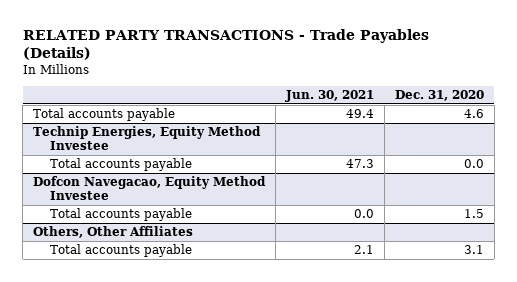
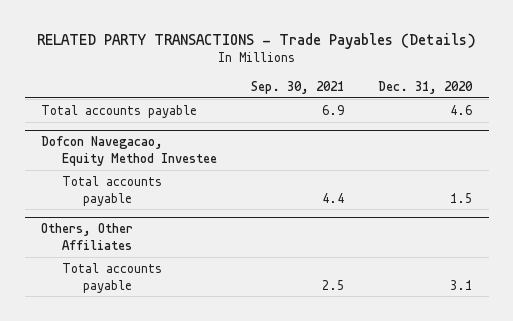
- | Jun. 30, 2021 | Dec. 31, 2020
+ | Sep. 30, 2021 | Dec. 31, 2020
- Technip Energies, Equity Method Investee
- Total accounts payable | 47.3 | 0.0

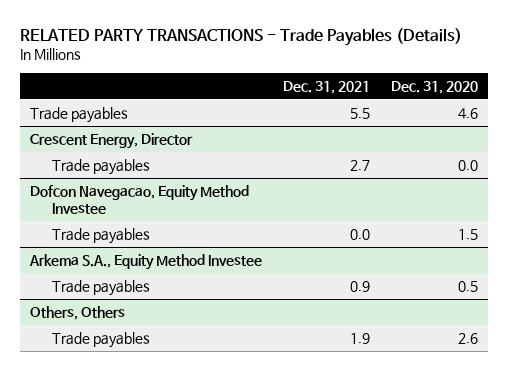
- | Sep. 30, 2021 | Dec. 31, 2020
+ | Dec. 31, 2021 | Dec. 31, 2020
- Total accounts payable | 6.9 | 4.6
+ Trade payables | 5.5 | 4.6
+ Crescent Energy, Director
+ Trade payables | 2.7 | 0.0
@ Dofcon Navegacao, Equity Method Investee
- Total accounts payable | 4.4 | 1.5
- Others, Other Affiliates
- Total accounts payable | 2.5 | 3.1
@ Dofcon Navegacao, Equity Method Investee
+ Trade payables | 0.0 | 1.5
+ Arkema S.A., Equity Method Investee
+ Trade payables | 0.9 | 0.5
+ Others, Others
+ Trade payables | 1.9 | 2.6

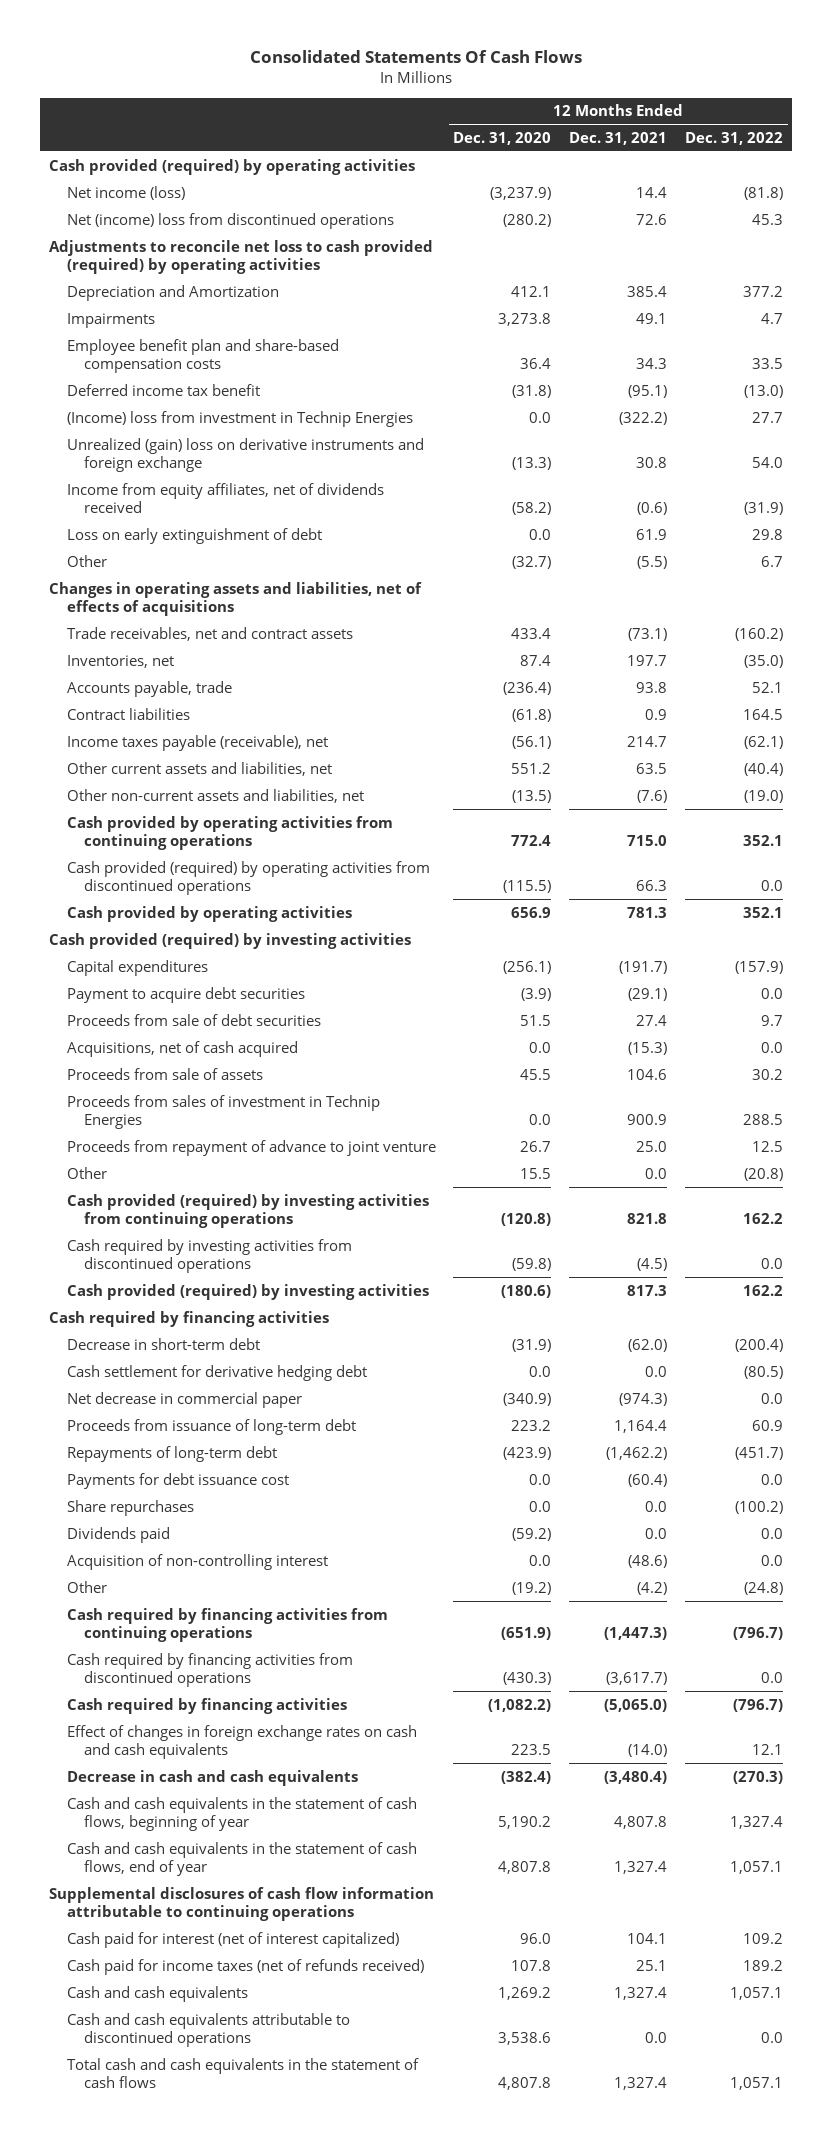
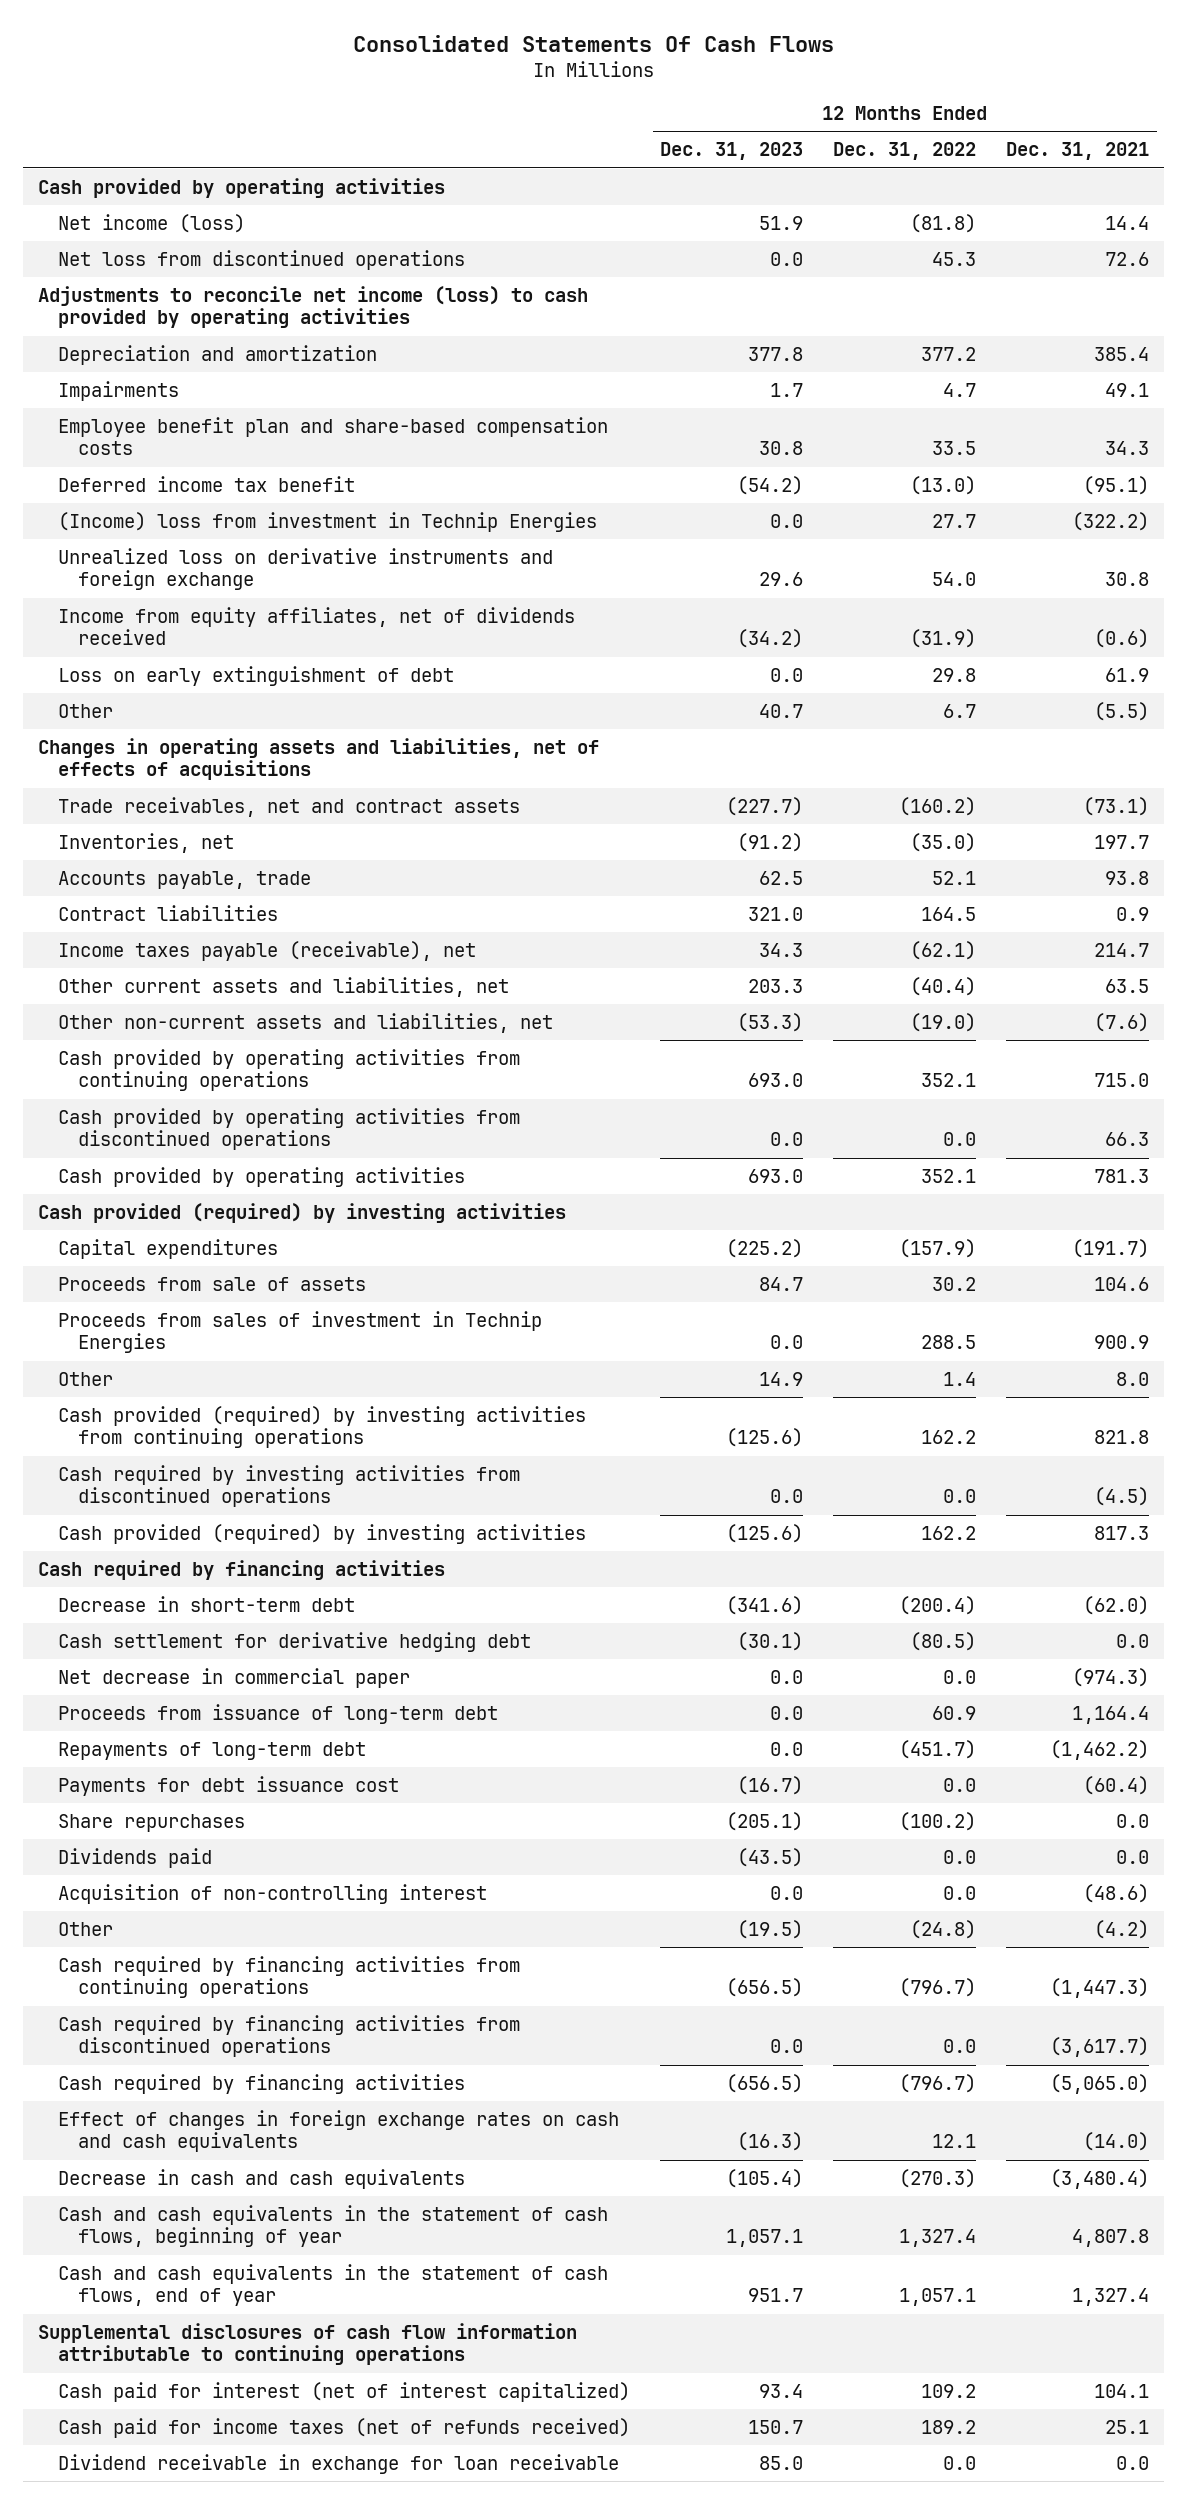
- | 12 Months Ended Dec. 31, 2020 | 12 Months Ended Dec. 31, 2021 | 12 Months Ended Dec. 31, 2022
+ | 12 Months Ended Dec. 31, 2023 | 12 Months Ended Dec. 31, 2022 | 12 Months Ended Dec. 31, 2021
- Cash provided (required) by operating activities
+ Cash provided by operating activities
- Net (income) loss from discontinued operations | (280.2) | 72.6 | 45.3
- Adjustments to reconcile net loss to cash provided (required) by operating activities
- Depreciation and Amortization | 412.1 | 385.4 | 377.2
+ Net loss from discontinued operations | 0.0 | 45.3 | 72.6
+ Adjustments to reconcile net income (loss) to cash provided by operating activities
+ Depreciation and amortization | 377.8 | 377.2 | 385.4
- Unrealized (gain) loss on derivative instruments and foreign exchange | (13.3) | 30.8 | 54.0
+ Unrealized loss on derivative instruments and foreign exchange | 29.6 | 54.0 | 30.8
- Cash provided (required) by operating activities from discontinued operations | (115.5) | 66.3 | 0.0
+ Cash provided by operating activities from discontinued operations | 0.0 | 0.0 | 66.3
- Payment to acquire debt securities | (3.9) | (29.1) | 0.0
- Proceeds from sale of debt securities | 51.5 | 27.4 | 9.7
- Acquisitions, net of cash acquired | 0.0 | (15.3) | 0.0
- Proceeds from repayment of advance to joint venture | 26.7 | 25.0 | 12.5
- Other | 15.5 | 0.0 | (20.8)
+ Other | 14.9 | 1.4 | 8.0
- Cash and cash equivalents | 1,269.2 | 1,327.4 | 1,057.1
- Cash and cash equivalents attributable to discontinued operations | 3,538.6 | 0.0 | 0.0
- Total cash and cash equivalents in the statement of cash flows | 4,807.8 | 1,327.4 | 1,057.1
+ Dividend receivable in exchange for loan receivable | 85.0 | 0.0 | 0.0

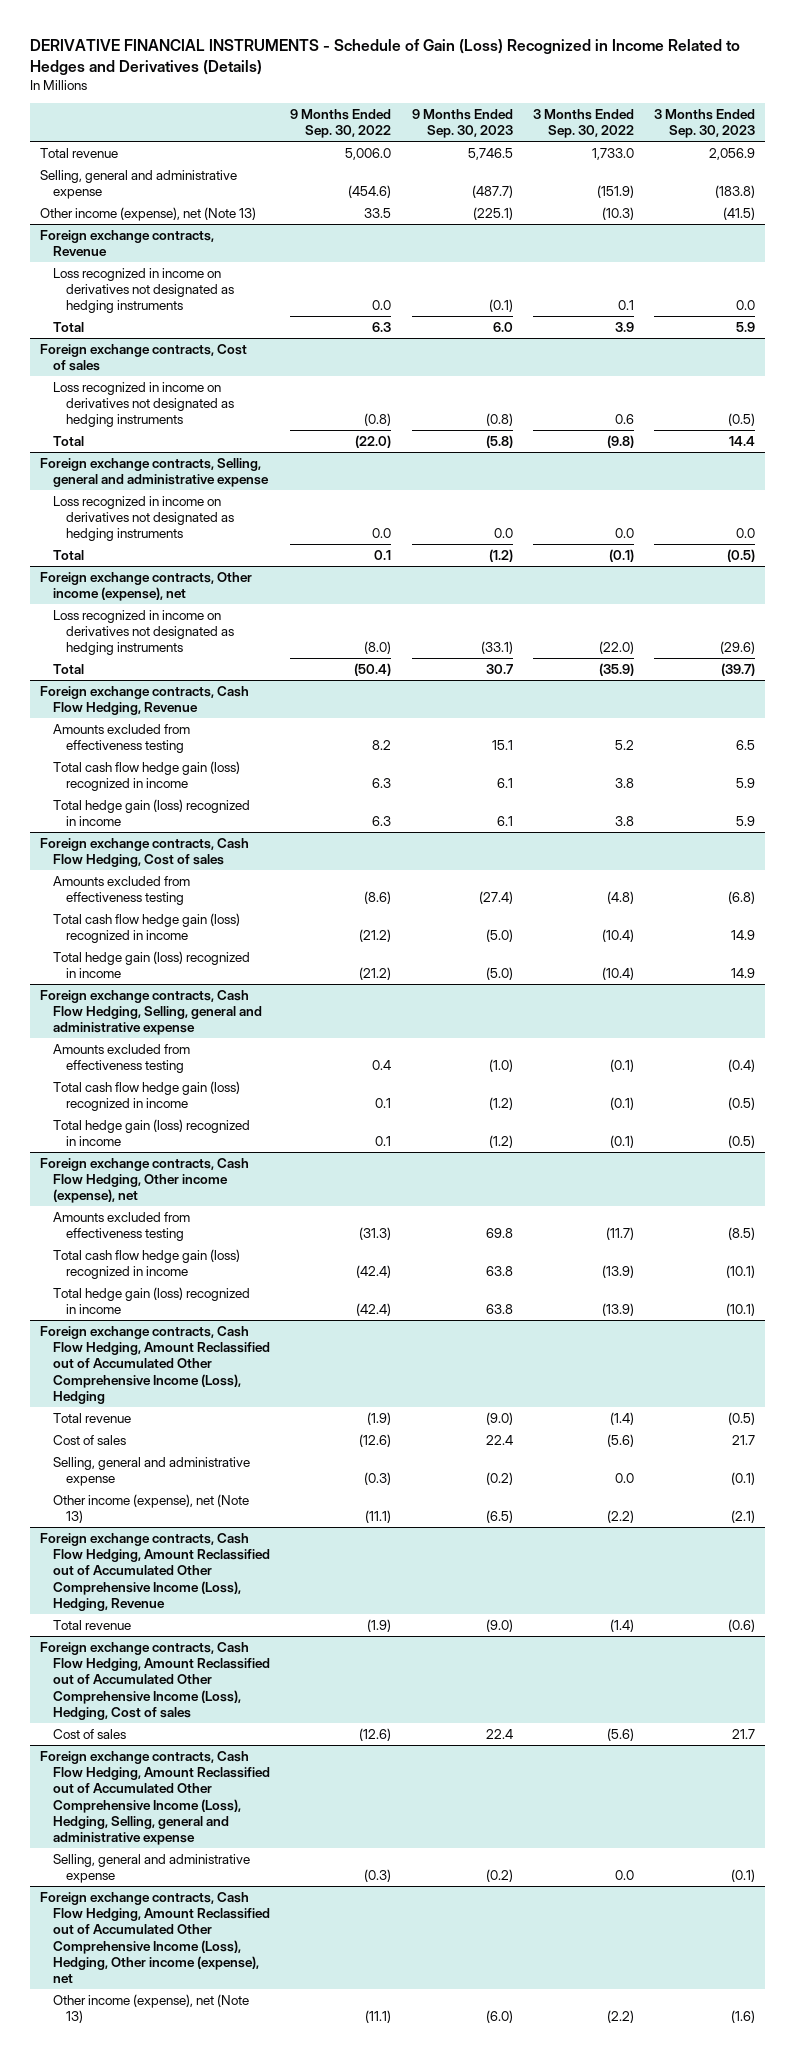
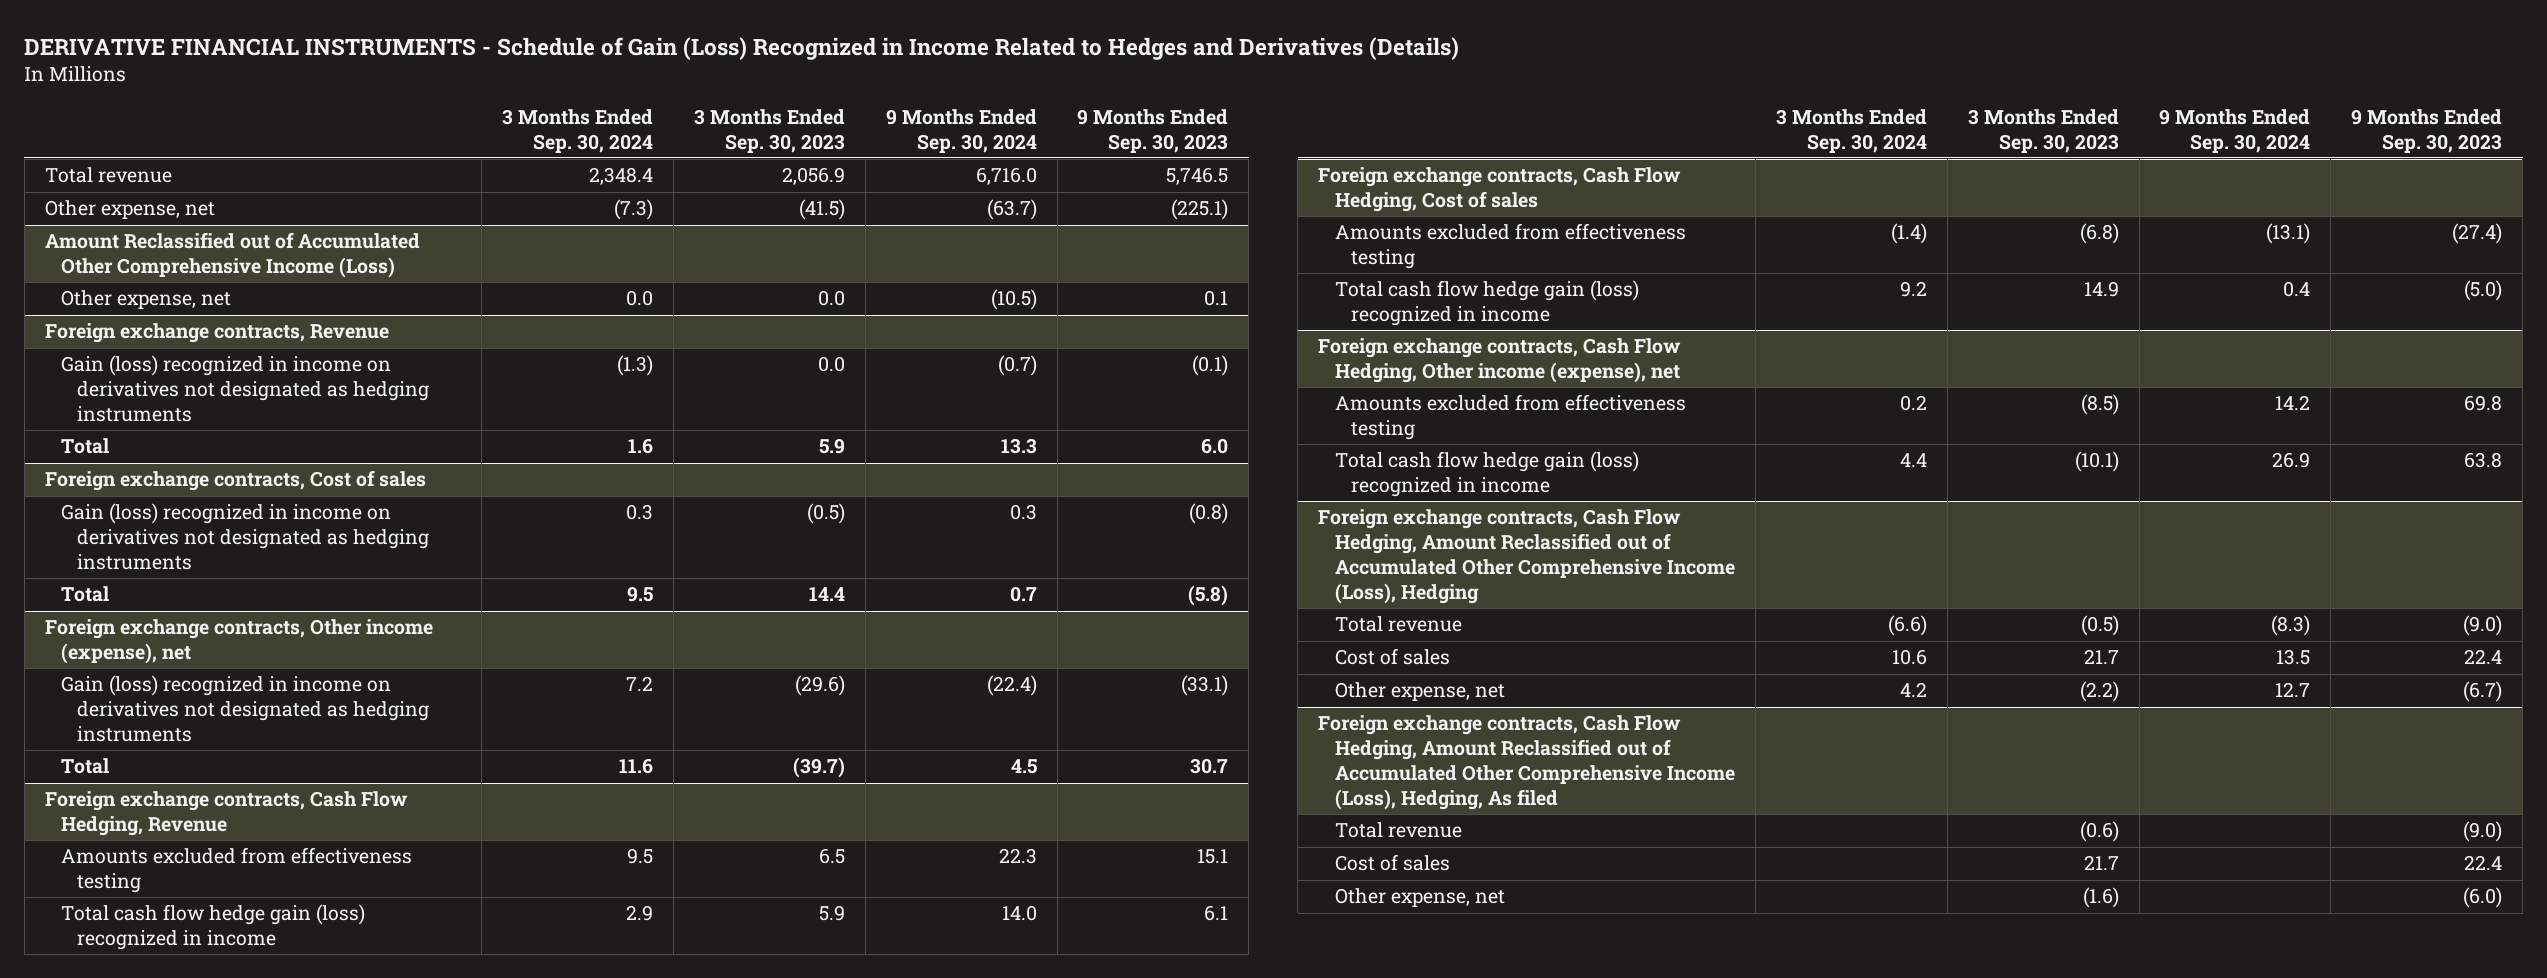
- | 9 Months Ended Sep. 30, 2022 | 9 Months Ended Sep. 30, 2023 | 3 Months Ended Sep. 30, 2022 | 3 Months Ended Sep. 30, 2023
+ | 3 Months Ended Sep. 30, 2024 | 3 Months Ended Sep. 30, 2023 | 9 Months Ended Sep. 30, 2024 | 9 Months Ended Sep. 30, 2023
- Selling, general and administrative expense | (454.6) | (487.7) | (151.9) | (183.8)
- Other income (expense), net (Note 13) | 33.5 | (225.1) | (10.3) | (41.5)
+ Other expense, net | (7.3) | (41.5) | (63.7) | (225.1)
+ Amount Reclassified out of Accumulated Other Comprehensive Income (Loss)
+ Other expense, net | 0.0 | 0.0 | (10.5) | 0.1
@ Foreign exchange contracts, Revenue
- Loss recognized in income on derivatives not designated as hedging instruments | 0.0 | (0.1) | 0.1 | 0.0
+ Gain (loss) recognized in income on derivatives not designated as hedging instruments | (1.3) | 0.0 | (0.7) | (0.1)
@ Foreign exchange contracts, Cost of sales
- Loss recognized in income on derivatives not designated as hedging instruments | (0.8) | (0.8) | 0.6 | (0.5)
+ Gain (loss) recognized in income on derivatives not designated as hedging instruments | 0.3 | (0.5) | 0.3 | (0.8)
- Foreign exchange contracts, Selling, general and administrative expense
- Loss recognized in income on derivatives not designated as hedging instruments | 0.0 | 0.0 | 0.0 | 0.0
- Total | 0.1 | (1.2) | (0.1) | (0.5)
@ Foreign exchange contracts, Other income (expense), net
- Loss recognized in income on derivatives not designated as hedging instruments | (8.0) | (33.1) | (22.0) | (29.6)
+ Gain (loss) recognized in income on derivatives not designated as hedging instruments | 7.2 | (29.6) | (22.4) | (33.1)
@ Foreign exchange contracts, Cash Flow Hedging, Revenue
- Total hedge gain (loss) recognized in income | 6.3 | 6.1 | 3.8 | 5.9
@ Foreign exchange contracts, Cash Flow Hedging, Cost of sales
- Total hedge gain (loss) recognized in income | (21.2) | (5.0) | (10.4) | 14.9
- Foreign exchange contracts, Cash Flow Hedging, Selling, general and administrative expense
- Amounts excluded from effectiveness testing | 0.4 | (1.0) | (0.1) | (0.4)
- Total cash flow hedge gain (loss) recognized in income | 0.1 | (1.2) | (0.1) | (0.5)
- Total hedge gain (loss) recognized in income | 0.1 | (1.2) | (0.1) | (0.5)
@ Foreign exchange contracts, Cash Flow Hedging, Other income (expense), net
- Total hedge gain (loss) recognized in income | (42.4) | 63.8 | (13.9) | (10.1)
@ Foreign exchange contracts, Cash Flow Hedging, Amount Reclassified out of Accumulated Other Comprehensive Income (Loss), Hedging
- Selling, general and administrative expense | (0.3) | (0.2) | 0.0 | (0.1)
- Other income (expense), net (Note 13) | (11.1) | (6.5) | (2.2) | (2.1)
- Foreign exchange contracts, Cash Flow Hedging, Amount Reclassified out of Accumulated Other Comprehensive Income (Loss), Hedging, Revenue
@ Foreign exchange contracts, Cash Flow Hedging, Amount Reclassified out of Accumulated Other Comprehensive Income (Loss), Hedging
+ Other expense, net | 4.2 | (2.2) | 12.7 | (6.7)
+ Foreign exchange contracts, Cash Flow Hedging, Amount Reclassified out of Accumulated Other Comprehensive Income (Loss), Hedging, As filed
- Foreign exchange contracts, Cash Flow Hedging, Amount Reclassified out of Accumulated Other Comprehensive Income (Loss), Hedging, Cost of sales
- Foreign exchange contracts, Cash Flow Hedging, Amount Reclassified out of Accumulated Other Comprehensive Income (Loss), Hedging, Selling, general and administrative expense
- Selling, general and administrative expense | (0.3) | (0.2) | 0.0 | (0.1)
- Foreign exchange contracts, Cash Flow Hedging, Amount Reclassified out of Accumulated Other Comprehensive Income (Loss), Hedging, Other income (expense), net
- Other income (expense), net (Note 13) | (11.1) | (6.0) | (2.2) | (1.6)
+ Other expense, net | | (1.6) | | (6.0)

